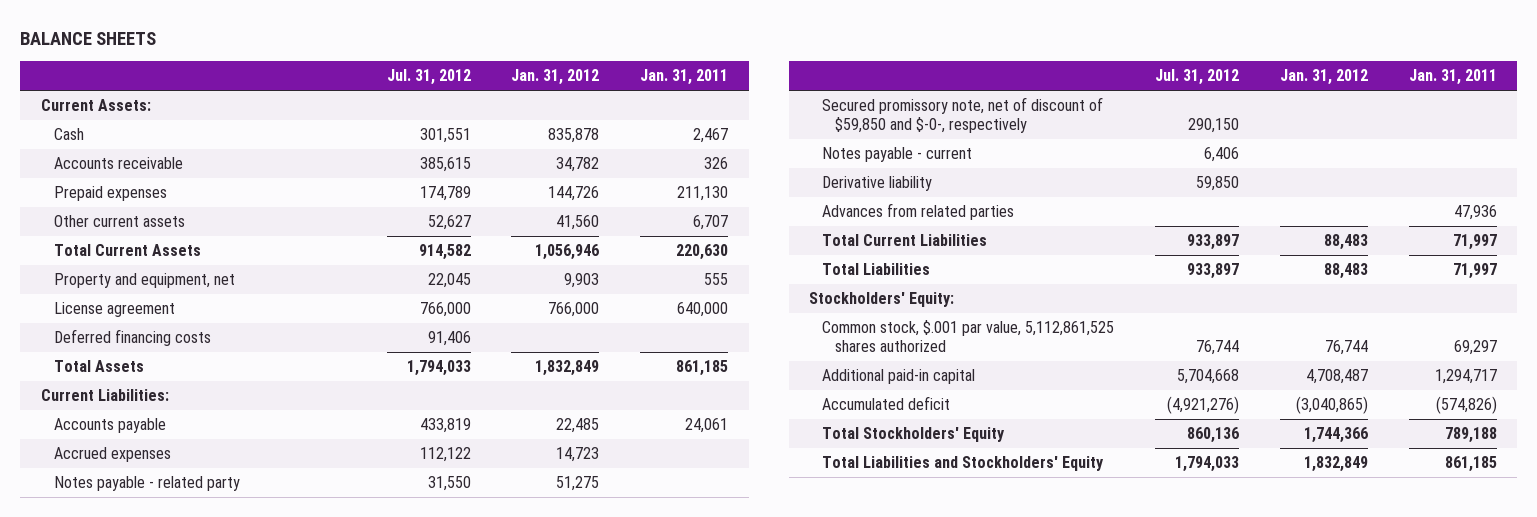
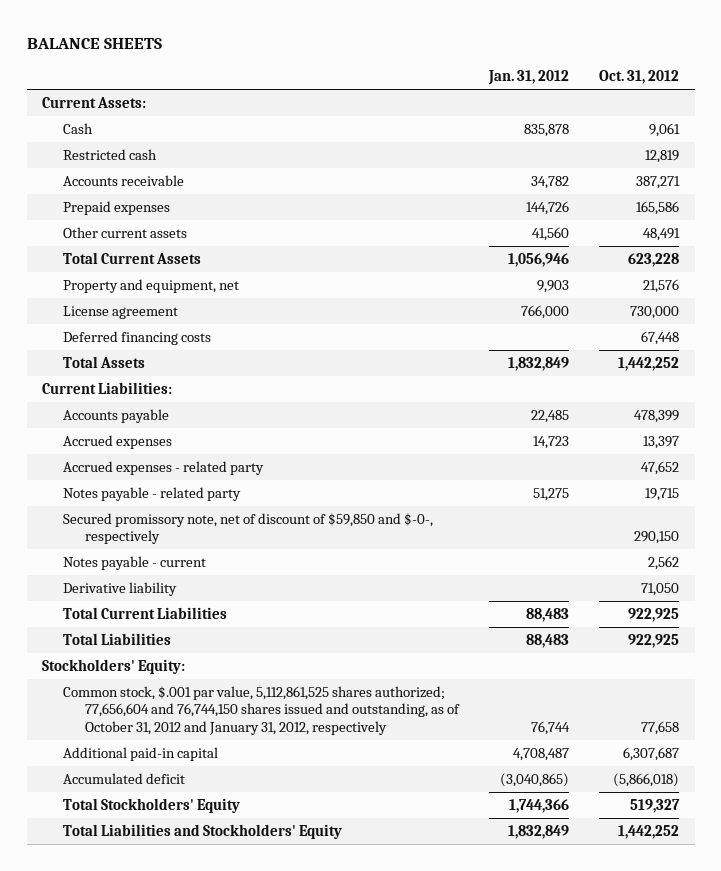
- | Jul. 31, 2012 | Jan. 31, 2012 | Jan. 31, 2011
+ | Jan. 31, 2012 | Oct. 31, 2012
+ Restricted cash | | 12,819
+ Accrued expenses - related party | | 47,652
- Advances from related parties | | | 47,936
- Common stock, $.001 par value, 5,112,861,525 shares authorized | 76,744 | 76,744 | 69,297
+ Common stock, $.001 par value, 5,112,861,525 shares authorized; 77,656,604 and 76,744,150 shares issued and outstanding, as of October 31, 2012 and January 31, 2012, respectively | 76,744 | 77,658

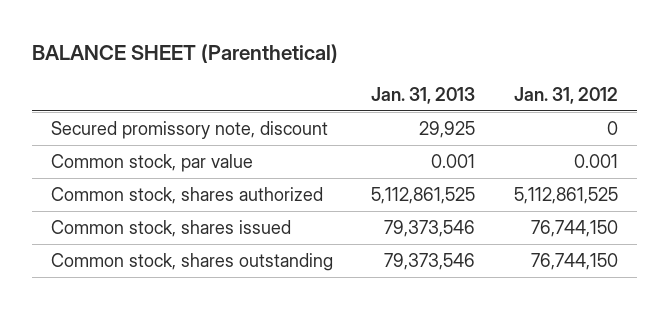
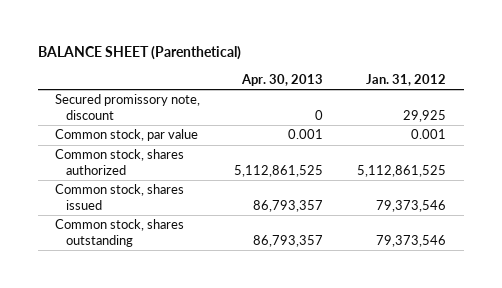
- | Jan. 31, 2013 | Jan. 31, 2012
+ | Apr. 30, 2013 | Jan. 31, 2012
- Secured promissory note, discount | 29,925 | 0
+ Secured promissory note, discount | 0 | 29,925
- Common stock, shares issued | 79,373,546 | 76,744,150
- Common stock, shares outstanding | 79,373,546 | 76,744,150
+ Common stock, shares issued | 86,793,357 | 79,373,546
+ Common stock, shares outstanding | 86,793,357 | 79,373,546

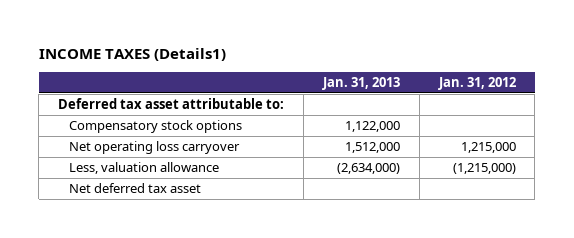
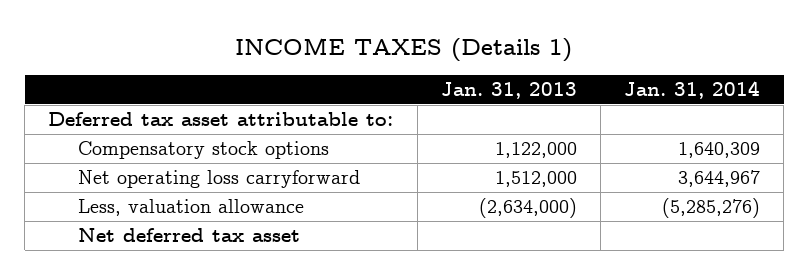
- INCOME TAXES (Details1)
+ INCOME TAXES (Details 1)
- | Jan. 31, 2013 | Jan. 31, 2012
+ | Jan. 31, 2013 | Jan. 31, 2014
- Net operating loss carryover | 1,512,000 | 1,215,000
+ Net operating loss carryforward | 1,512,000 | 3,644,967

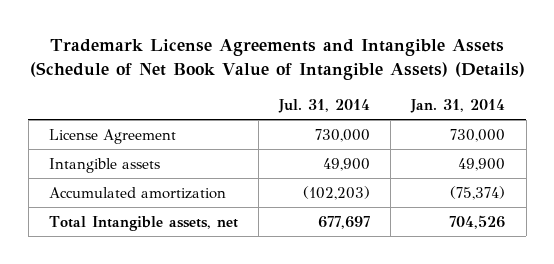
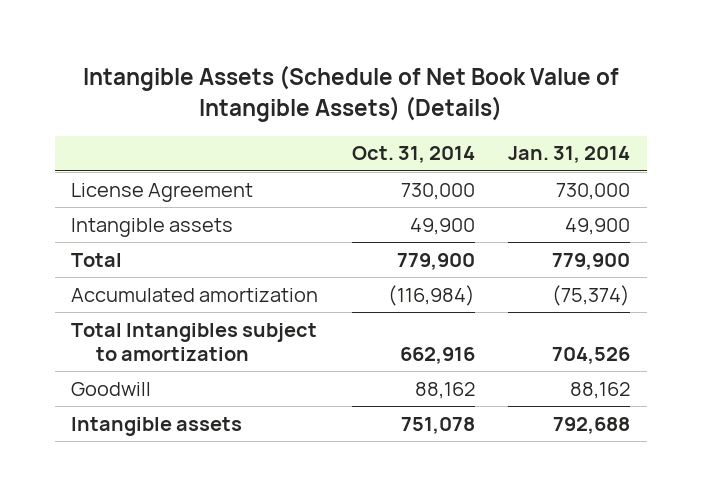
- Trademark License Agreements and Intangible Assets (Schedule of Net Book Value of Intangible Assets) (Details)
+ Intangible Assets (Schedule of Net Book Value of Intangible Assets) (Details)
- | Jul. 31, 2014 | Jan. 31, 2014
+ | Oct. 31, 2014 | Jan. 31, 2014
+ Total | 779,900 | 779,900
- Total Intangible assets, net | 677,697 | 704,526
+ Total Intangibles subject to amortization | 662,916 | 704,526
+ Goodwill | 88,162 | 88,162
+ Intangible assets | 751,078 | 792,688

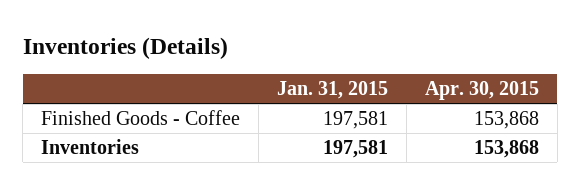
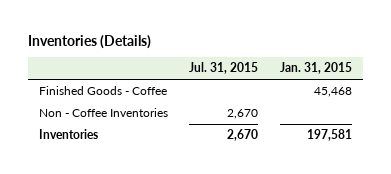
- | Jan. 31, 2015 | Apr. 30, 2015
+ | Jul. 31, 2015 | Jan. 31, 2015
- Finished Goods - Coffee | 197,581 | 153,868
+ Finished Goods - Coffee | | 45,468
+ Non - Coffee Inventories | 2,670 |

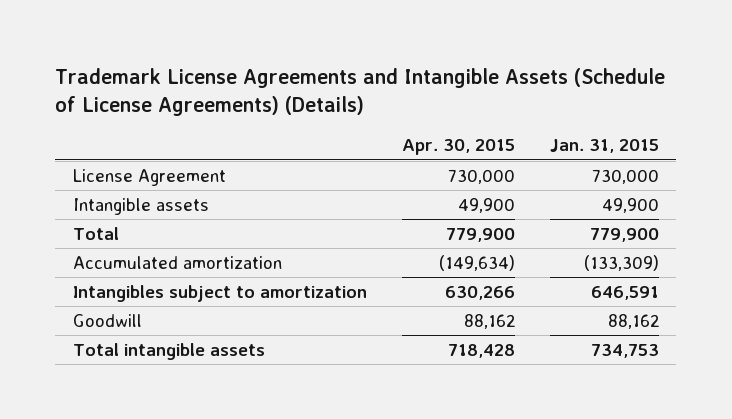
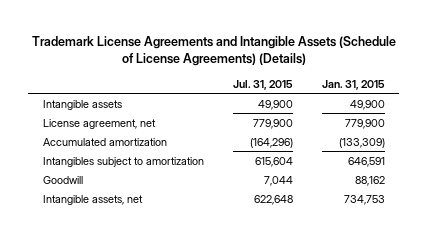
- | Apr. 30, 2015 | Jan. 31, 2015
+ | Jul. 31, 2015 | Jan. 31, 2015
- License Agreement | 730,000 | 730,000
- Total | 779,900 | 779,900
+ License agreement, net | 779,900 | 779,900
- Total intangible assets | 718,428 | 734,753
+ Intangible assets, net | 622,648 | 734,753

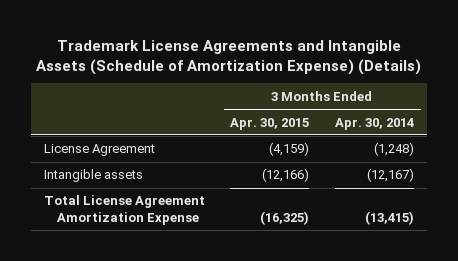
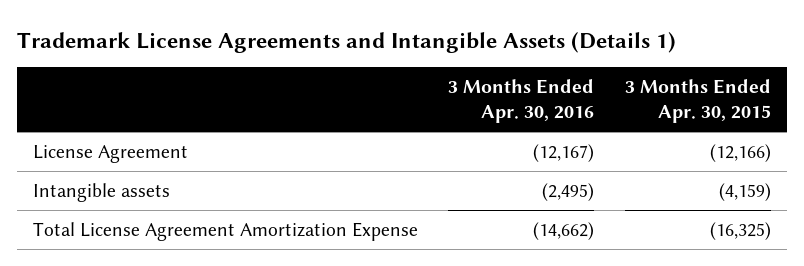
- Trademark License Agreements and Intangible Assets (Schedule of Amortization Expense) (Details)
+ Trademark License Agreements and Intangible Assets (Details 1)
- | 3 Months Ended Apr. 30, 2015 | 3 Months Ended Apr. 30, 2014
+ | 3 Months Ended Apr. 30, 2016 | 3 Months Ended Apr. 30, 2015
- License Agreement | (4,159) | (1,248)
- Intangible assets | (12,166) | (12,167)
+ License Agreement | (12,167) | (12,166)
+ Intangible assets | (2,495) | (4,159)

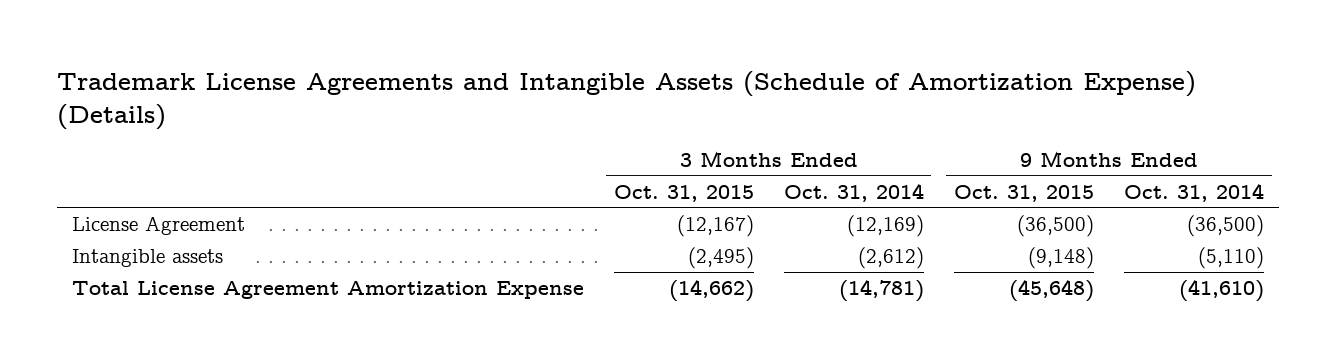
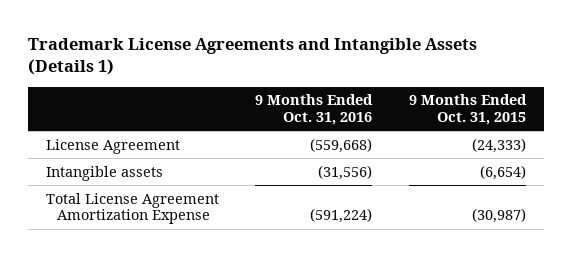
- Trademark License Agreements and Intangible Assets (Schedule of Amortization Expense) (Details)
+ Trademark License Agreements and Intangible Assets (Details 1)
- | 3 Months Ended Oct. 31, 2015 | 3 Months Ended Oct. 31, 2014 | 9 Months Ended Oct. 31, 2015 | 9 Months Ended Oct. 31, 2014
+ | 9 Months Ended Oct. 31, 2016 | 9 Months Ended Oct. 31, 2015
- License Agreement | (12,167) | (12,169) | (36,500) | (36,500)
- Intangible assets | (2,495) | (2,612) | (9,148) | (5,110)
- Total License Agreement Amortization Expense | (14,662) | (14,781) | (45,648) | (41,610)
+ License Agreement | (559,668) | (24,333)
+ Intangible assets | (31,556) | (6,654)
+ Total License Agreement Amortization Expense | (591,224) | (30,987)

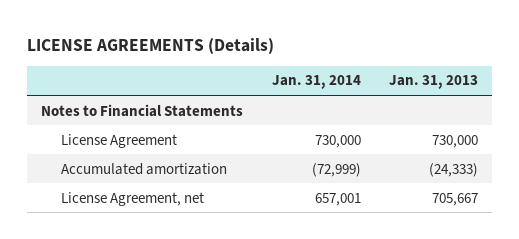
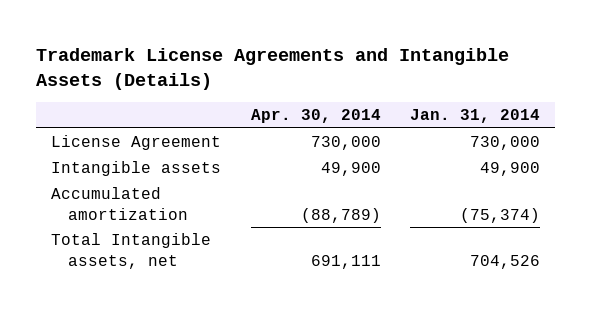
- LICENSE AGREEMENTS (Details)
+ Trademark License Agreements and Intangible Assets (Details)
- | Jan. 31, 2014 | Jan. 31, 2013
+ | Apr. 30, 2014 | Jan. 31, 2014
- Notes to Financial Statements
- Accumulated amortization | (72,999) | (24,333)
- License Agreement, net | 657,001 | 705,667
+ Intangible assets | 49,900 | 49,900
+ Accumulated amortization | (88,789) | (75,374)
+ Total Intangible assets, net | 691,111 | 704,526

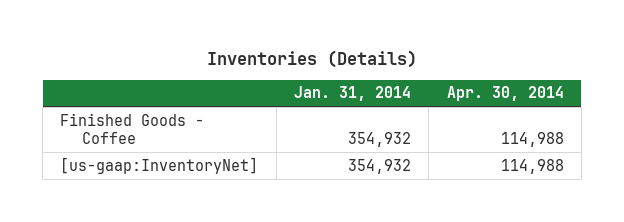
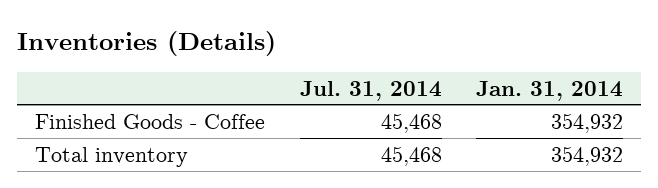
- | Jan. 31, 2014 | Apr. 30, 2014
+ | Jul. 31, 2014 | Jan. 31, 2014
- [us-gaap:InventoryNet] | 354,932 | 114,988
+ Total inventory | 45,468 | 354,932

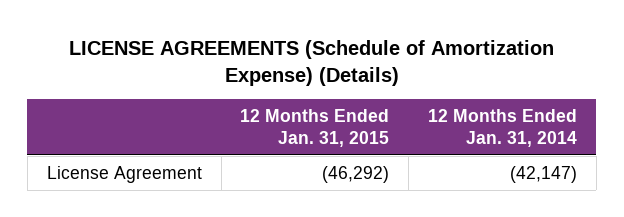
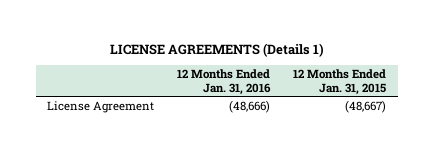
- LICENSE AGREEMENTS (Schedule of Amortization Expense) (Details)
+ LICENSE AGREEMENTS (Details 1)
- | 12 Months Ended Jan. 31, 2015 | 12 Months Ended Jan. 31, 2014
+ | 12 Months Ended Jan. 31, 2016 | 12 Months Ended Jan. 31, 2015
- License Agreement | (46,292) | (42,147)
+ License Agreement | (48,666) | (48,667)

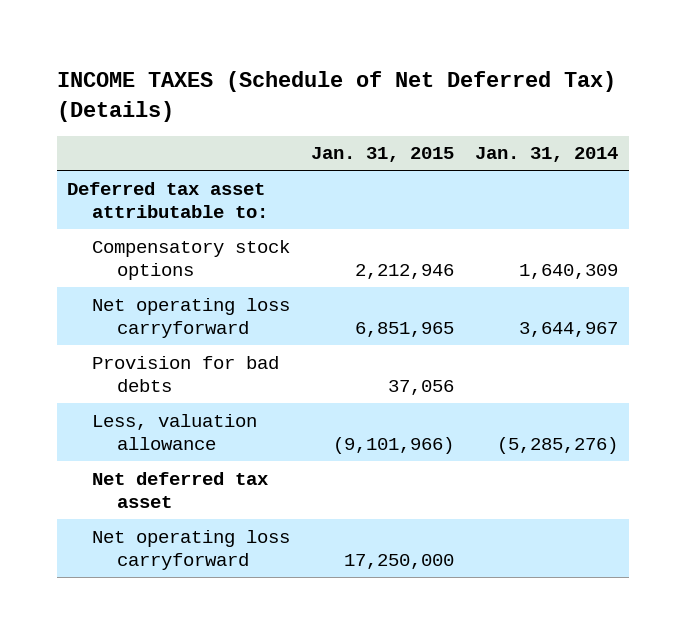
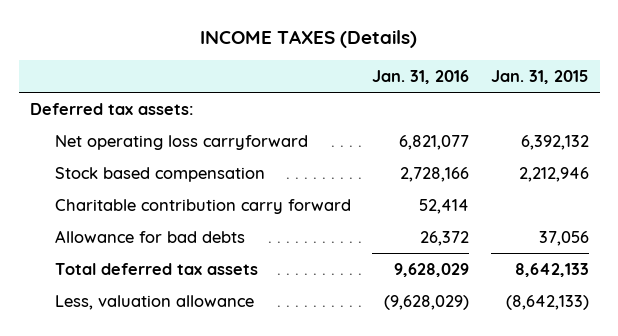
- INCOME TAXES (Schedule of Net Deferred Tax) (Details)
+ INCOME TAXES (Details)
- | Jan. 31, 2015 | Jan. 31, 2014
+ | Jan. 31, 2016 | Jan. 31, 2015
- Deferred tax asset attributable to:
- Compensatory stock options | 2,212,946 | 1,640,309
- Net operating loss carryforward | 6,851,965 | 3,644,967
- Provision for bad debts | 37,056 |
- Less, valuation allowance | (9,101,966) | (5,285,276)
- Net deferred tax asset
- Net operating loss carryforward | 17,250,000 |
+ Deferred tax assets:
+ Net operating loss carryforward | 6,821,077 | 6,392,132
+ Stock based compensation | 2,728,166 | 2,212,946
+ Charitable contribution carry forward | 52,414 |
+ Allowance for bad debts | 26,372 | 37,056
+ Total deferred tax assets | 9,628,029 | 8,642,133
+ Less, valuation allowance | (9,628,029) | (8,642,133)

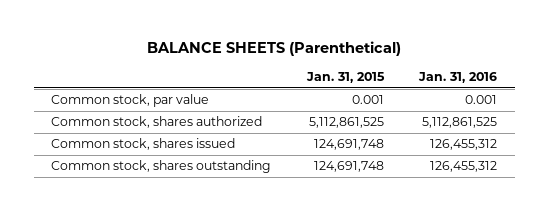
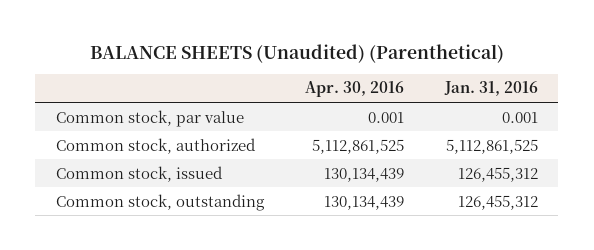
- BALANCE SHEETS (Parenthetical)
+ BALANCE SHEETS (Unaudited) (Parenthetical)
- | Jan. 31, 2015 | Jan. 31, 2016
+ | Apr. 30, 2016 | Jan. 31, 2016
- Common stock, shares authorized | 5,112,861,525 | 5,112,861,525
- Common stock, shares issued | 124,691,748 | 126,455,312
- Common stock, shares outstanding | 124,691,748 | 126,455,312
+ Common stock, authorized | 5,112,861,525 | 5,112,861,525
+ Common stock, issued | 130,134,439 | 126,455,312
+ Common stock, outstanding | 130,134,439 | 126,455,312

